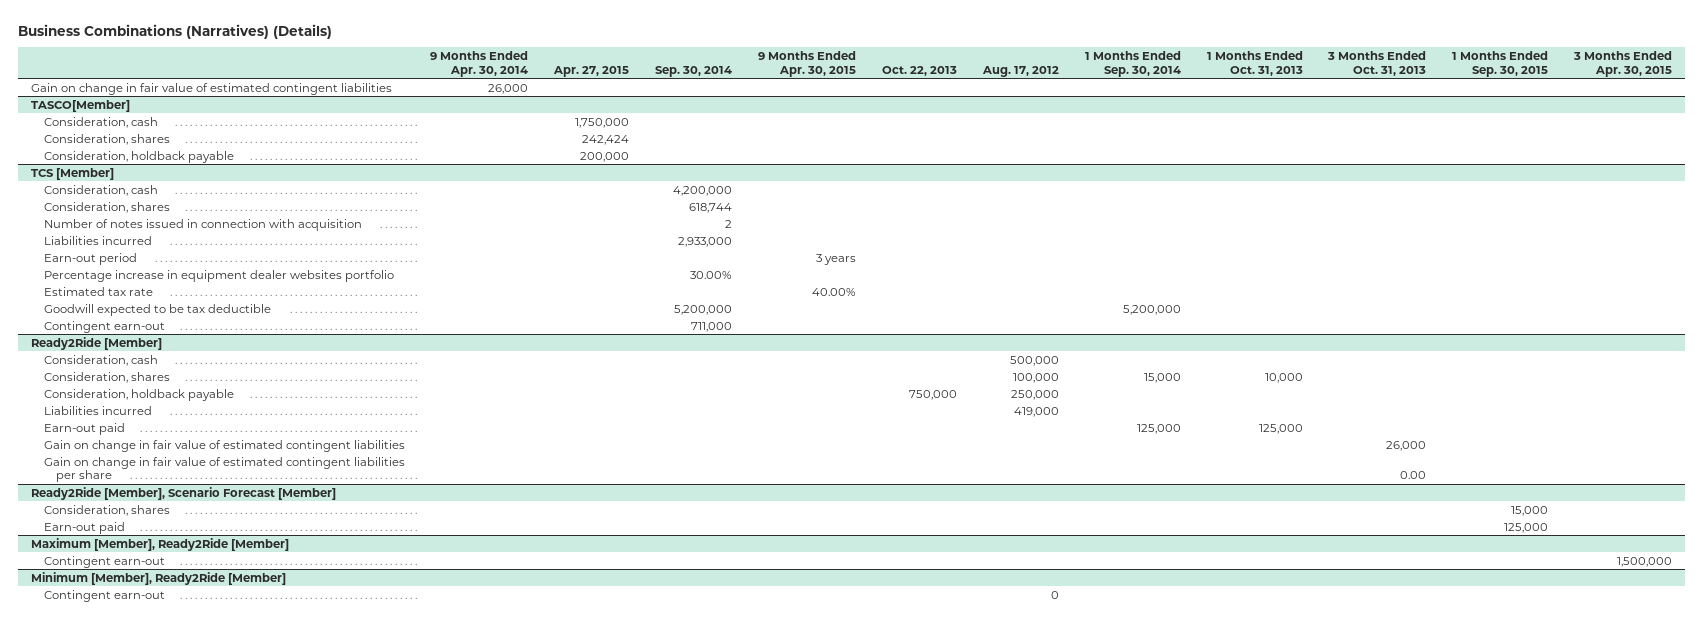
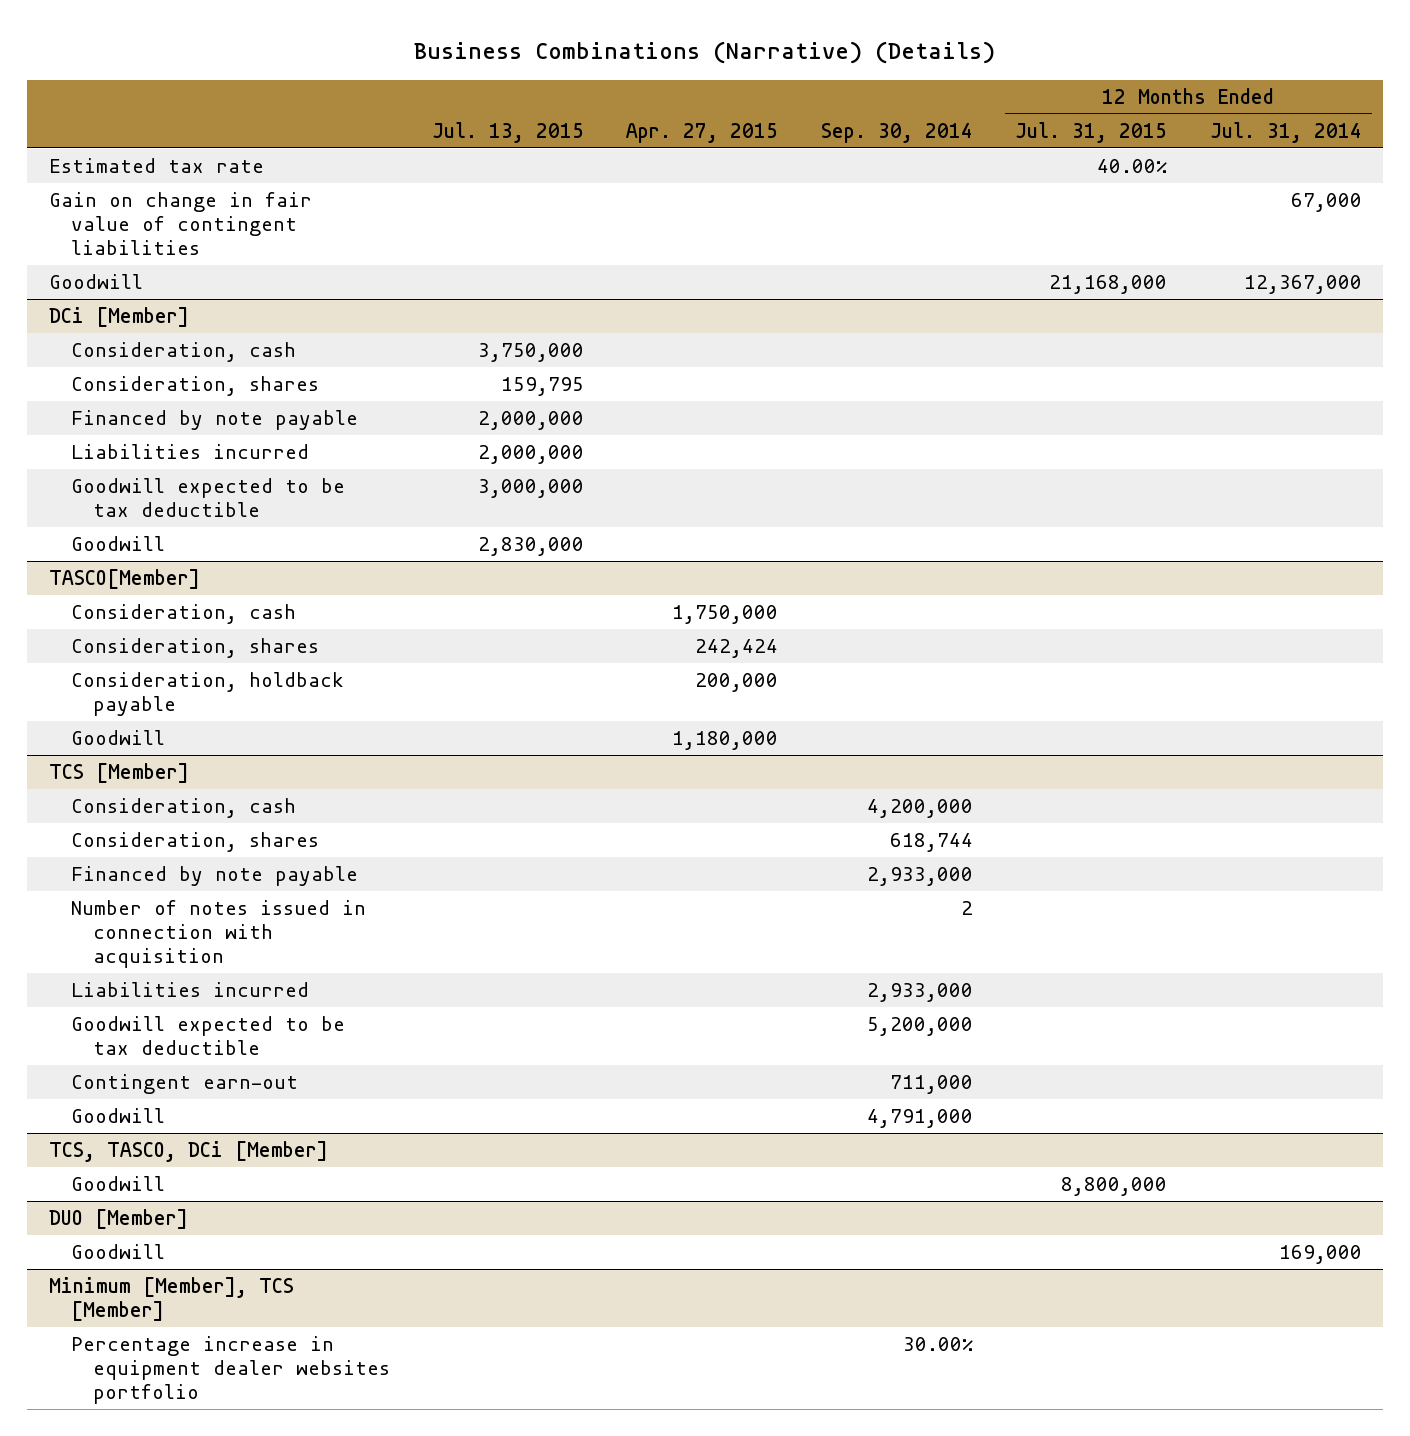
- Business Combinations (Narratives) (Details)
+ Business Combinations (Narrative) (Details)
- | 9 Months Ended Apr. 30, 2014 | Apr. 27, 2015 | Sep. 30, 2014 | 9 Months Ended Apr. 30, 2015 | Oct. 22, 2013 | Aug. 17, 2012 | 1 Months Ended Sep. 30, 2014 | 1 Months Ended Oct. 31, 2013 | 3 Months Ended Oct. 31, 2013 | 1 Months Ended Sep. 30, 2015 | 3 Months Ended Apr. 30, 2015
+ | Jul. 13, 2015 | Apr. 27, 2015 | Sep. 30, 2014 | 12 Months Ended Jul. 31, 2015 | 12 Months Ended Jul. 31, 2014
- Gain on change in fair value of estimated contingent liabilities | 26,000 | | | | | | | | | |
+ Estimated tax rate | | | | 40.00% |
+ Gain on change in fair value of contingent liabilities | | | | | 67,000
+ Goodwill | | | | 21,168,000 | 12,367,000
+ DCi [Member]
+ Consideration, cash | 3,750,000 | | | |
+ Consideration, shares | 159,795 | | | |
+ Financed by note payable | 2,000,000 | | | |
+ Liabilities incurred | 2,000,000 | | | |
+ Goodwill expected to be tax deductible | 3,000,000 | | | |
+ Goodwill | 2,830,000 | | | |
@ TASCO[Member]
+ Goodwill | | 1,180,000 | | |
@ TCS [Member]
+ Financed by note payable | | | 2,933,000 | |
- Earn-out period | | | | 3 years | | | | | | |
- Percentage increase in equipment dealer websites portfolio | | | 30.00% | | | | | | | |
- Estimated tax rate | | | | 40.00% | | | | | | |
- Ready2Ride [Member]
- Consideration, cash | | | | | | 500,000 | | | | |
- Consideration, shares | | | | | | 100,000 | 15,000 | 10,000 | | |
- Consideration, holdback payable | | | | | 750,000 | 250,000 | | | | |
- Liabilities incurred | | | | | | 419,000 | | | | |
- Earn-out paid | | | | | | | 125,000 | 125,000 | | |
- Gain on change in fair value of estimated contingent liabilities | | | | | | | | | 26,000 | |
- Gain on change in fair value of estimated contingent liabilities per share | | | | | | | | | 0.00 | |
- Ready2Ride [Member], Scenario Forecast [Member]
- Consideration, shares | | | | | | | | | | 15,000 |
- Earn-out paid | | | | | | | | | | 125,000 |
- Maximum [Member], Ready2Ride [Member]
- Contingent earn-out | | | | | | | | | | | 1,500,000
- Minimum [Member], Ready2Ride [Member]
- Contingent earn-out | | | | | | 0 | | | | |
@ TCS [Member]
+ Goodwill | | | 4,791,000 | |
+ TCS, TASCO, DCi [Member]
+ Goodwill | | | | 8,800,000 |
+ DUO [Member]
+ Goodwill | | | | | 169,000
+ Minimum [Member], TCS [Member]
+ Percentage increase in equipment dealer websites portfolio | | | 30.00% | |

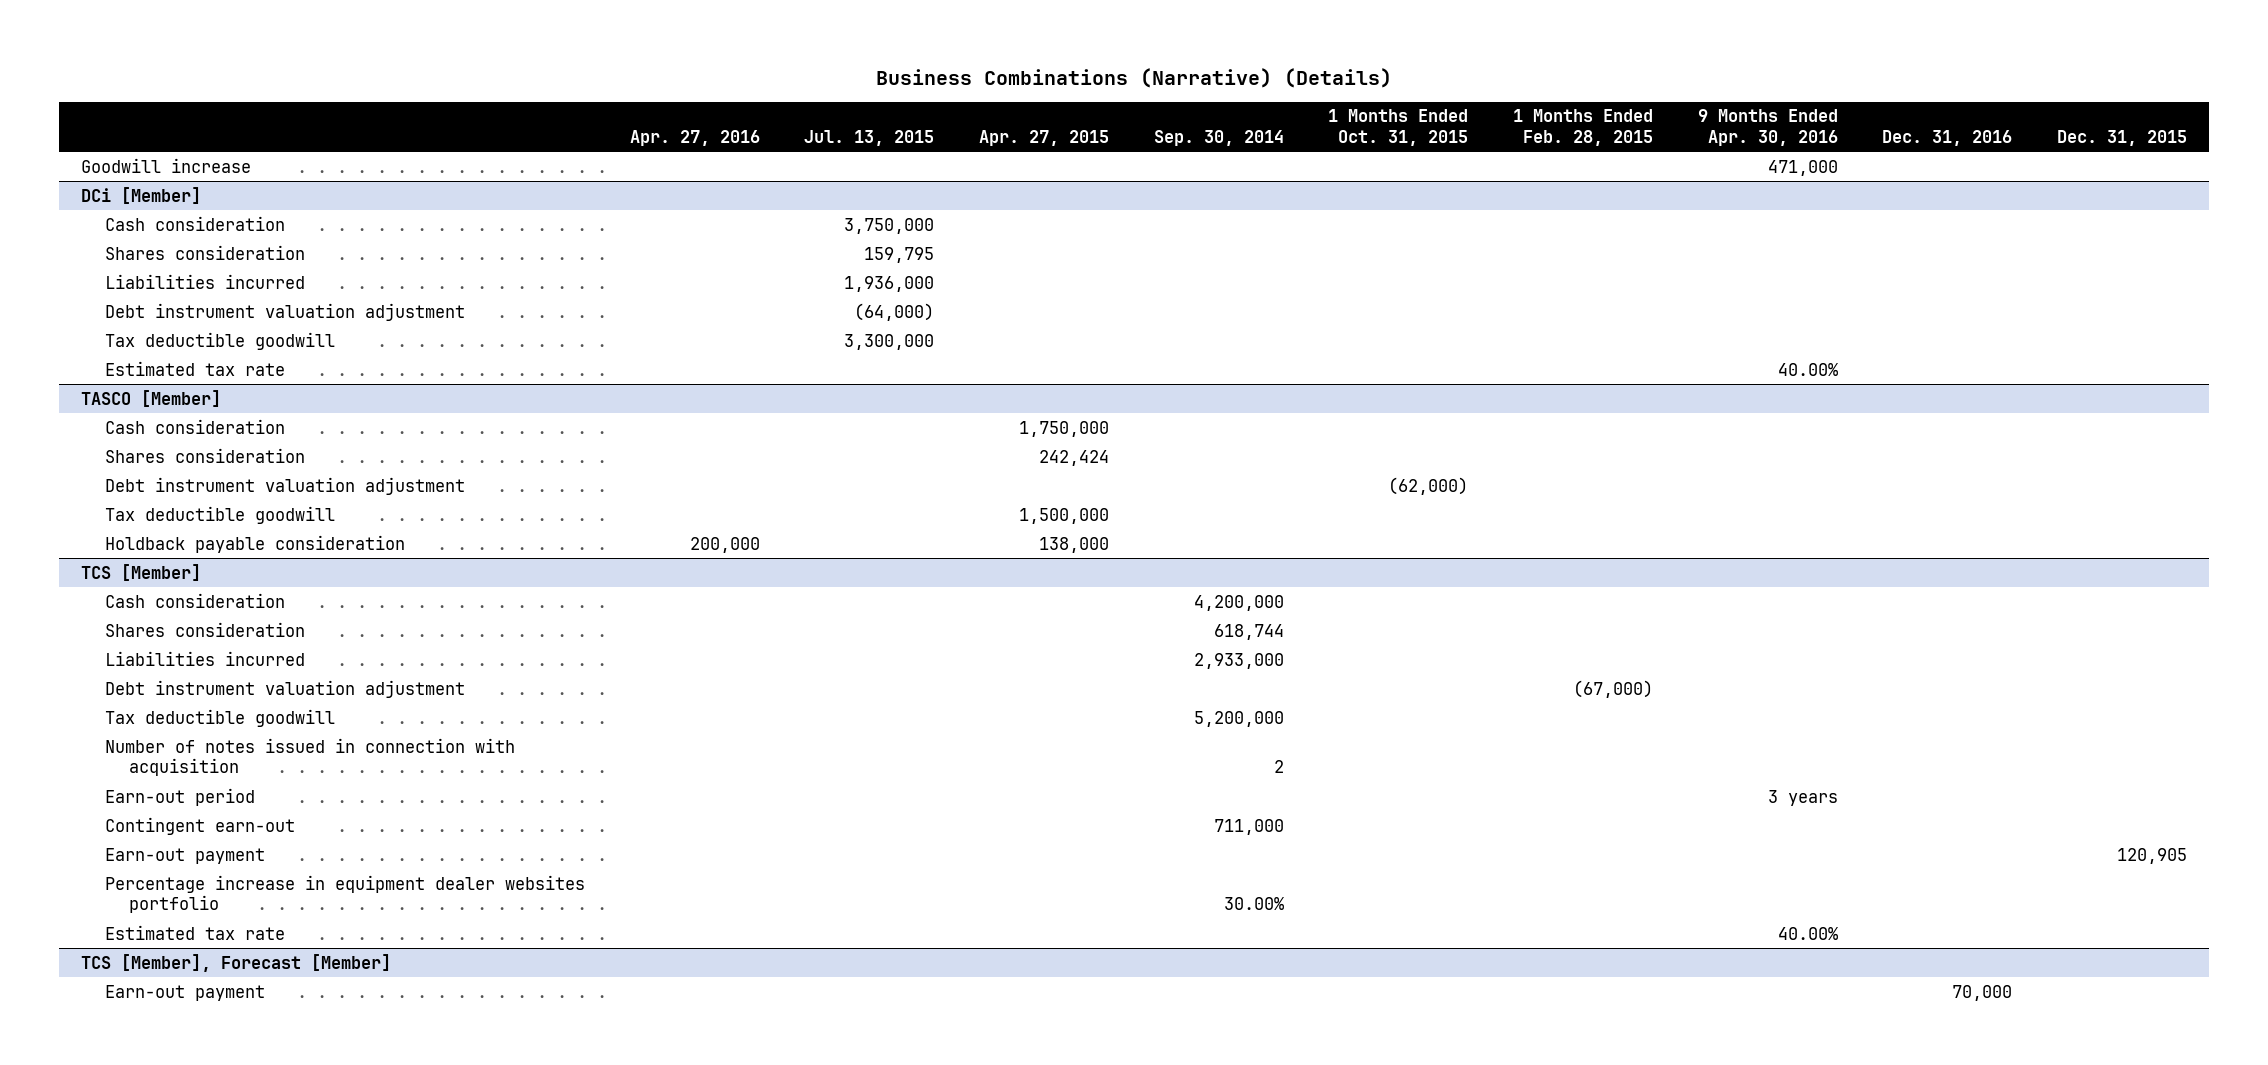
- | Jul. 13, 2015 | Apr. 27, 2015 | Sep. 30, 2014 | 12 Months Ended Jul. 31, 2015 | 12 Months Ended Jul. 31, 2014
+ | Apr. 27, 2016 | Jul. 13, 2015 | Apr. 27, 2015 | Sep. 30, 2014 | 1 Months Ended Oct. 31, 2015 | 1 Months Ended Feb. 28, 2015 | 9 Months Ended Apr. 30, 2016 | Dec. 31, 2016 | Dec. 31, 2015
- Estimated tax rate | | | | 40.00% |
- Gain on change in fair value of contingent liabilities | | | | | 67,000
- Goodwill | | | | 21,168,000 | 12,367,000
+ Goodwill increase | | | | | | | 471,000 | |
@ DCi [Member]
- Consideration, cash | 3,750,000 | | | |
- Consideration, shares | 159,795 | | | |
- Financed by note payable | 2,000,000 | | | |
- Liabilities incurred | 2,000,000 | | | |
- Goodwill expected to be tax deductible | 3,000,000 | | | |
- Goodwill | 2,830,000 | | | |
- TASCO[Member]
- Consideration, cash | | 1,750,000 | | |
- Consideration, shares | | 242,424 | | |
- Consideration, holdback payable | | 200,000 | | |
- Goodwill | | 1,180,000 | | |
@ DCi [Member]
+ Cash consideration | | 3,750,000 | | | | | | |
+ Shares consideration | | 159,795 | | | | | | |
+ Liabilities incurred | | 1,936,000 | | | | | | |
+ Debt instrument valuation adjustment | | (64,000) | | | | | | |
+ Tax deductible goodwill | | 3,300,000 | | | | | | |
+ Estimated tax rate | | | | | | | 40.00% | |
+ TASCO [Member]
+ Cash consideration | | | 1,750,000 | | | | | |
+ Shares consideration | | | 242,424 | | | | | |
+ Debt instrument valuation adjustment | | | | | (62,000) | | | |
+ Tax deductible goodwill | | | 1,500,000 | | | | | |
+ Holdback payable consideration | 200,000 | | 138,000 | | | | | |
@ TCS [Member]
- Consideration, cash | | | 4,200,000 | |
- Consideration, shares | | | 618,744 | |
- Financed by note payable | | | 2,933,000 | |
+ Cash consideration | | | | 4,200,000 | | | | |
+ Shares consideration | | | | 618,744 | | | | |
- Goodwill expected to be tax deductible | | | 5,200,000 | |
+ Debt instrument valuation adjustment | | | | | | (67,000) | | |
+ Tax deductible goodwill | | | | 5,200,000 | | | | |
moved down: Number of notes issued in connection with acquisition | | | | 2 | | | | |
+ Earn-out period | | | | | | | 3 years | |
- Goodwill | | | 4,791,000 | |
- TCS, TASCO, DCi [Member]
- Goodwill | | | | 8,800,000 |
- DUO [Member]
- Goodwill | | | | | 169,000
- Minimum [Member], TCS [Member]
- Percentage increase in equipment dealer websites portfolio | | | 30.00% | |
@ TCS [Member]
+ Earn-out payment | | | | | | | | | 120,905
+ Percentage increase in equipment dealer websites portfolio | | | | 30.00% | | | | |
+ Estimated tax rate | | | | | | | 40.00% | |
+ TCS [Member], Forecast [Member]
+ Earn-out payment | | | | | | | | 70,000 |

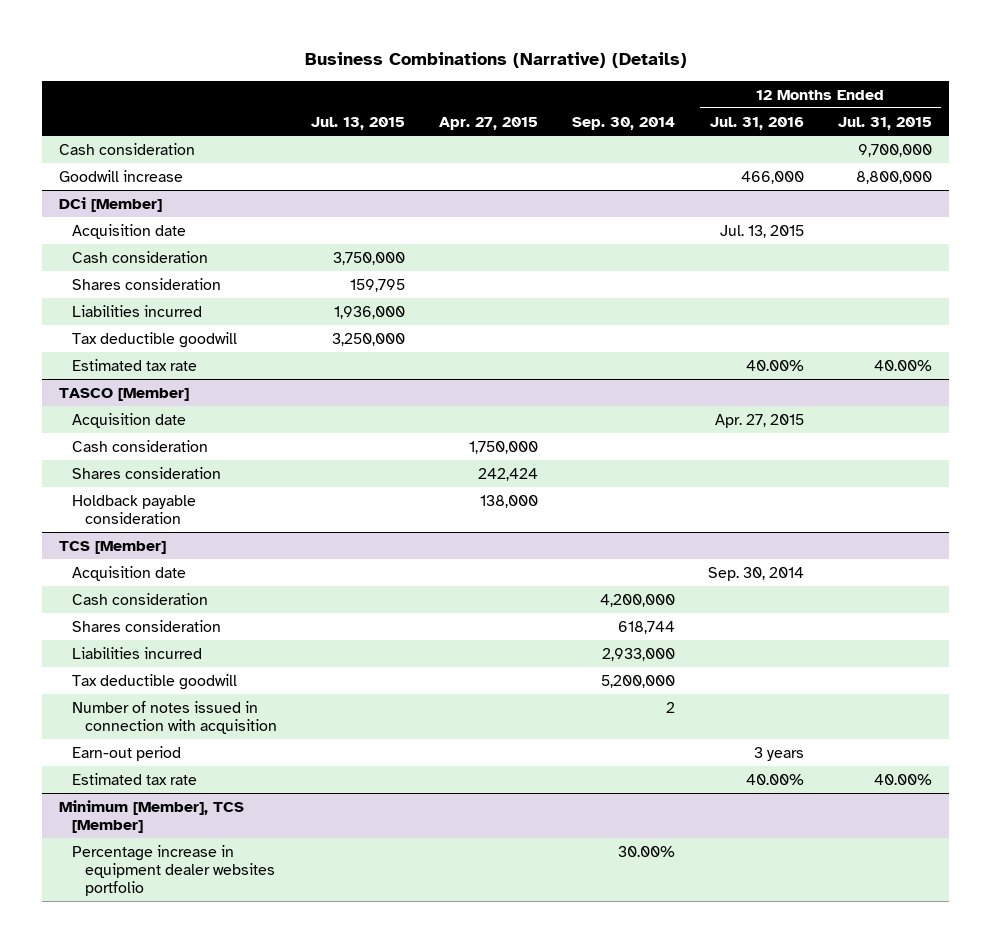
- | Apr. 27, 2016 | Jul. 13, 2015 | Apr. 27, 2015 | Sep. 30, 2014 | 1 Months Ended Oct. 31, 2015 | 1 Months Ended Feb. 28, 2015 | 9 Months Ended Apr. 30, 2016 | Dec. 31, 2016 | Dec. 31, 2015
+ | Jul. 13, 2015 | Apr. 27, 2015 | Sep. 30, 2014 | 12 Months Ended Jul. 31, 2016 | 12 Months Ended Jul. 31, 2015
+ Cash consideration | | | | | 9,700,000
@ DCi [Member]
+ Acquisition date | | | | Jul. 13, 2015 |
- Debt instrument valuation adjustment | | (64,000) | | | | | | |
- Tax deductible goodwill | | 3,300,000 | | | | | | |
+ Tax deductible goodwill | 3,250,000 | | | |
@ TASCO [Member]
+ Acquisition date | | | | Apr. 27, 2015 |
- Debt instrument valuation adjustment | | | | | (62,000) | | | |
- Tax deductible goodwill | | | 1,500,000 | | | | | |
@ TCS [Member]
+ Acquisition date | | | | Sep. 30, 2014 |
- Debt instrument valuation adjustment | | | | | | (67,000) | | |
- Contingent earn-out | | | | 711,000 | | | | |
- Earn-out payment | | | | | | | | | 120,905
- Percentage increase in equipment dealer websites portfolio | | | | 30.00% | | | | |
- TCS [Member], Forecast [Member]
- Earn-out payment | | | | | | | | 70,000 |
+ Minimum [Member], TCS [Member]
+ Percentage increase in equipment dealer websites portfolio | | | 30.00% | |

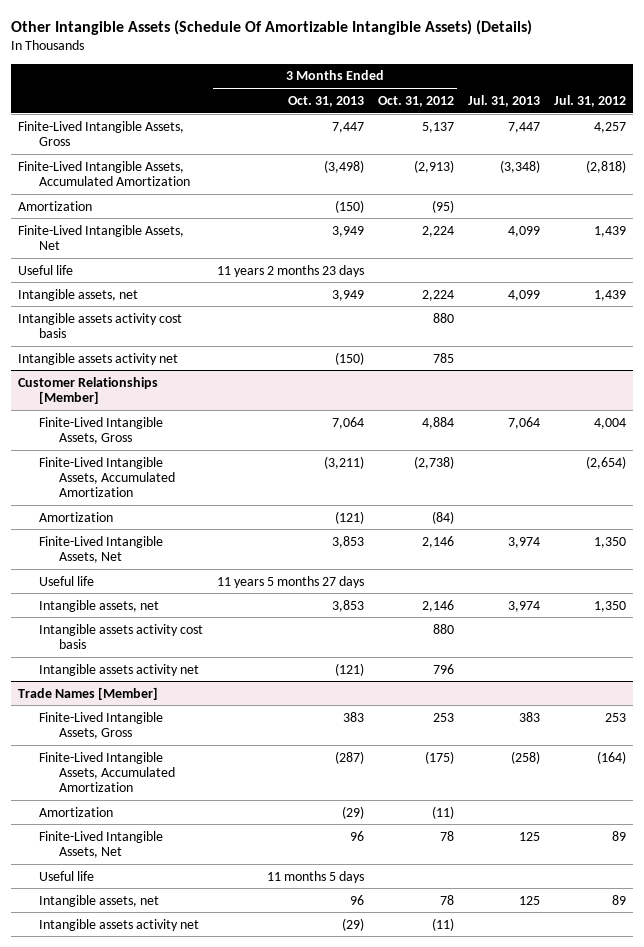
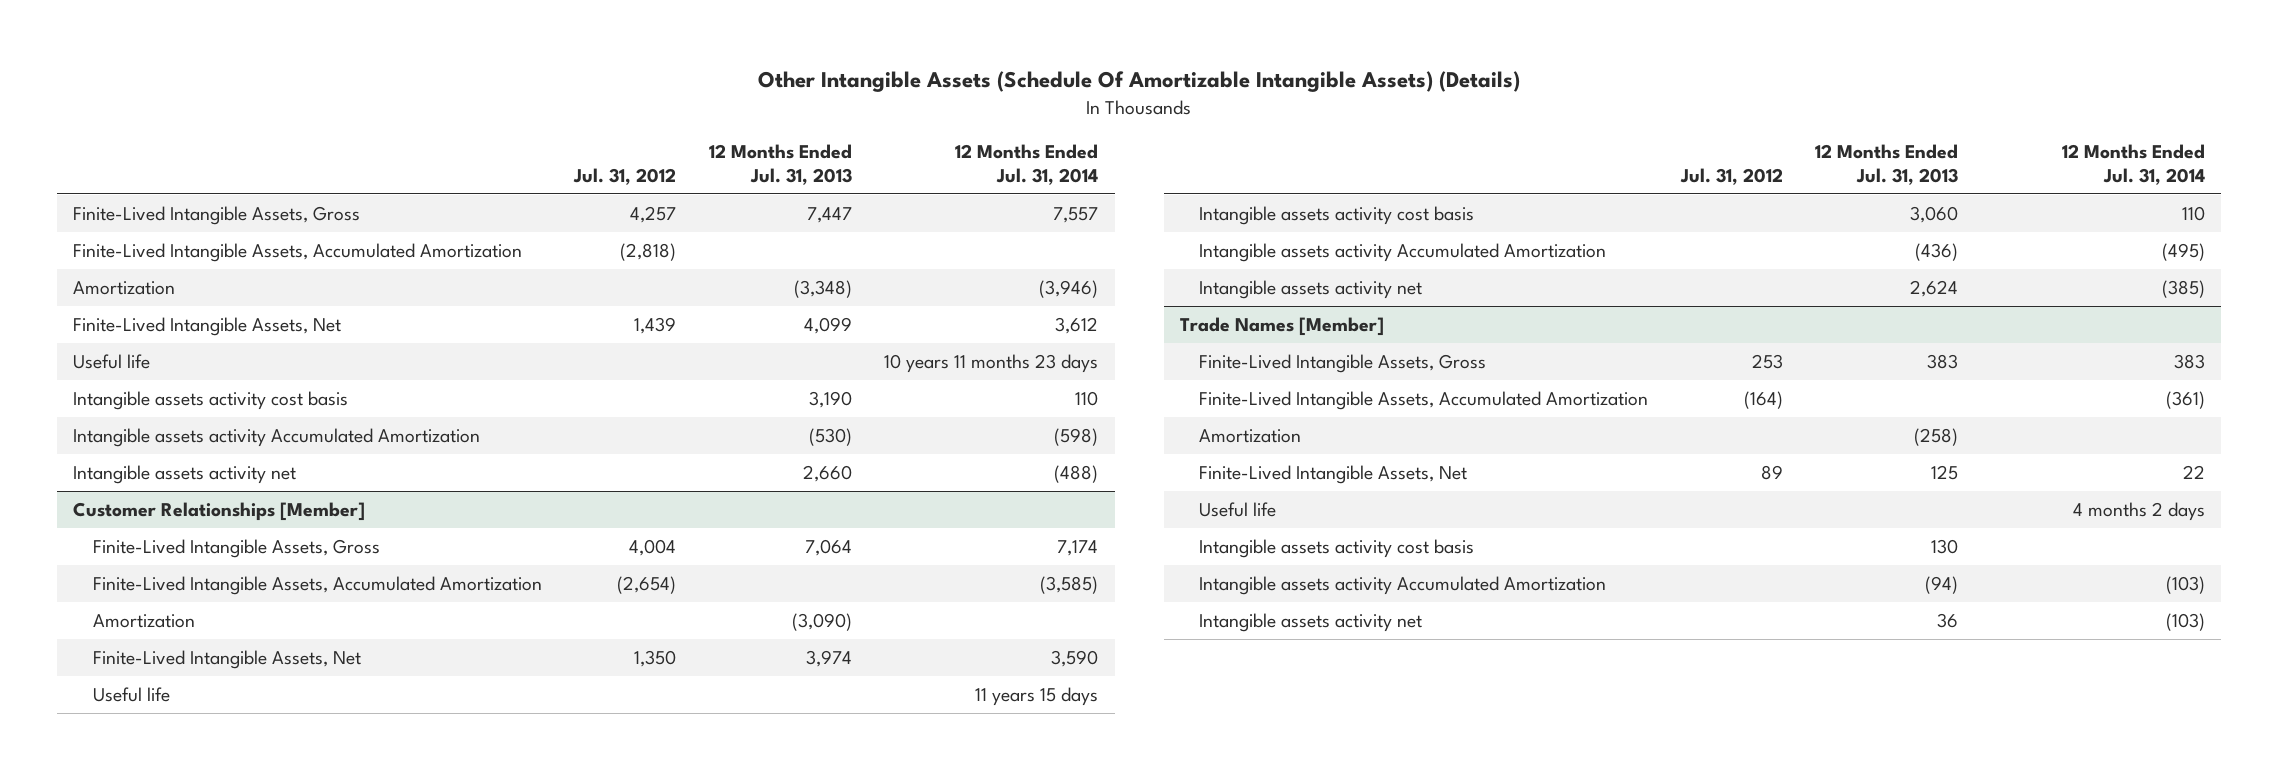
- | 3 Months Ended Oct. 31, 2013 | 3 Months Ended Oct. 31, 2012 | Jul. 31, 2013 | Jul. 31, 2012
+ | Jul. 31, 2012 | 12 Months Ended Jul. 31, 2013 | 12 Months Ended Jul. 31, 2014
- Intangible assets, net | 3,949 | 2,224 | 4,099 | 1,439
+ Intangible assets activity Accumulated Amortization | | (530) | (598)
@ Customer Relationships [Member]
- Intangible assets, net | 3,853 | 2,146 | 3,974 | 1,350
+ Intangible assets activity Accumulated Amortization | | (436) | (495)
@ Trade Names [Member]
- Intangible assets, net | 96 | 78 | 125 | 89
+ Intangible assets activity cost basis | | 130 |
+ Intangible assets activity Accumulated Amortization | | (94) | (103)

